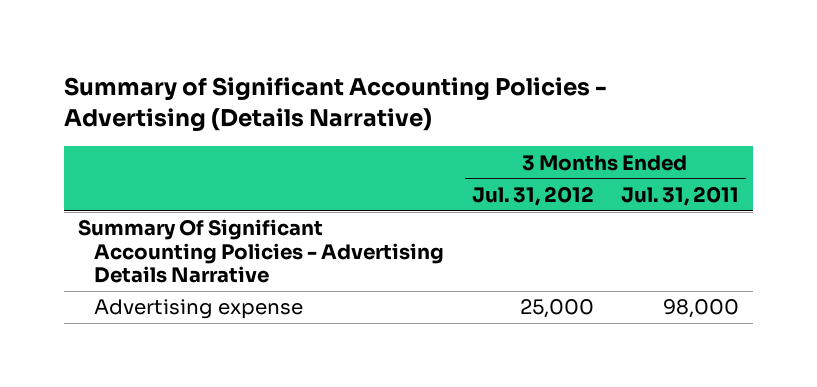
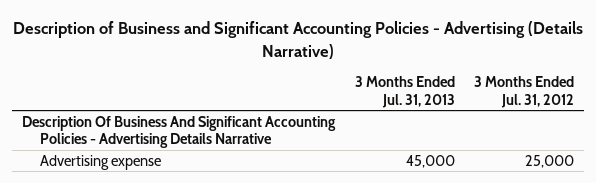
- Summary of Significant Accounting Policies - Advertising (Details Narrative)
+ Description of Business and Significant Accounting Policies - Advertising (Details Narrative)
- | 3 Months Ended Jul. 31, 2012 | 3 Months Ended Jul. 31, 2011
+ | 3 Months Ended Jul. 31, 2013 | 3 Months Ended Jul. 31, 2012
- Summary Of Significant Accounting Policies - Advertising Details Narrative
+ Description Of Business And Significant Accounting Policies - Advertising Details Narrative

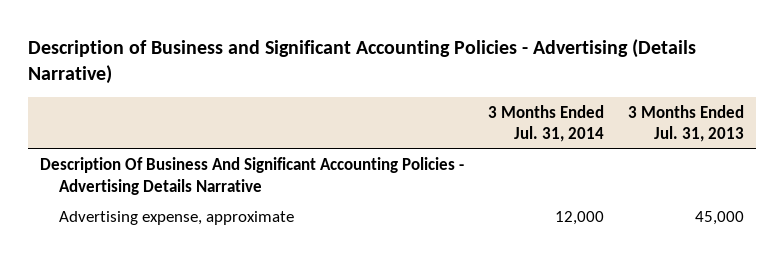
- | 3 Months Ended Jul. 31, 2013 | 3 Months Ended Jul. 31, 2012
+ | 3 Months Ended Jul. 31, 2014 | 3 Months Ended Jul. 31, 2013
- Advertising expense | 45,000 | 25,000
+ Advertising expense, approximate | 12,000 | 45,000

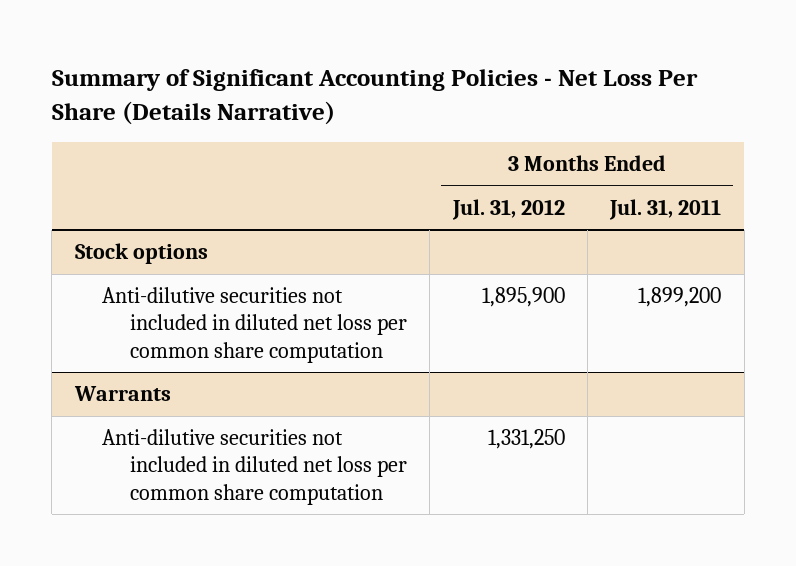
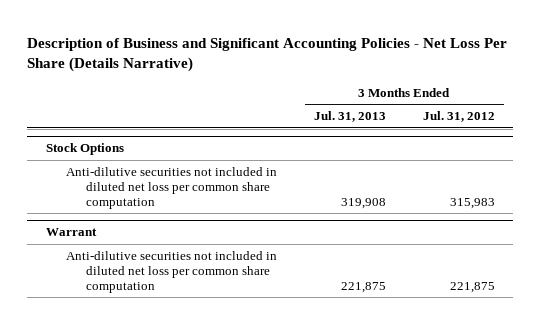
- Summary of Significant Accounting Policies - Net Loss Per Share (Details Narrative)
+ Description of Business and Significant Accounting Policies - Net Loss Per Share (Details Narrative)
- | 3 Months Ended Jul. 31, 2012 | 3 Months Ended Jul. 31, 2011
+ | 3 Months Ended Jul. 31, 2013 | 3 Months Ended Jul. 31, 2012
- Stock options
- Anti-dilutive securities not included in diluted net loss per common share computation | 1,895,900 | 1,899,200
- Warrants
- Anti-dilutive securities not included in diluted net loss per common share computation | 1,331,250 |
+ Stock Options
+ Anti-dilutive securities not included in diluted net loss per common share computation | 319,908 | 315,983
+ Warrant
+ Anti-dilutive securities not included in diluted net loss per common share computation | 221,875 | 221,875

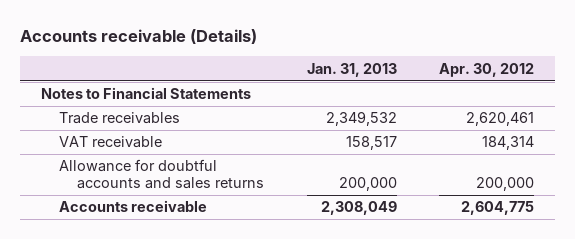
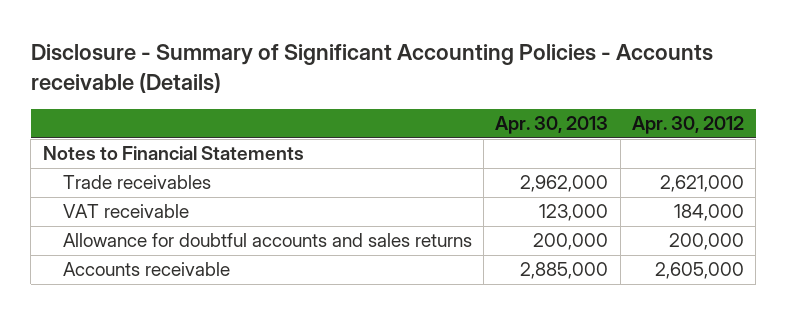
- Accounts receivable (Details)
+ Disclosure - Summary of Significant Accounting Policies - Accounts receivable (Details)
- | Jan. 31, 2013 | Apr. 30, 2012
+ | Apr. 30, 2013 | Apr. 30, 2012
- Trade receivables | 2,349,532 | 2,620,461
- VAT receivable | 158,517 | 184,314
+ Trade receivables | 2,962,000 | 2,621,000
+ VAT receivable | 123,000 | 184,000
- Accounts receivable | 2,308,049 | 2,604,775
+ Accounts receivable | 2,885,000 | 2,605,000

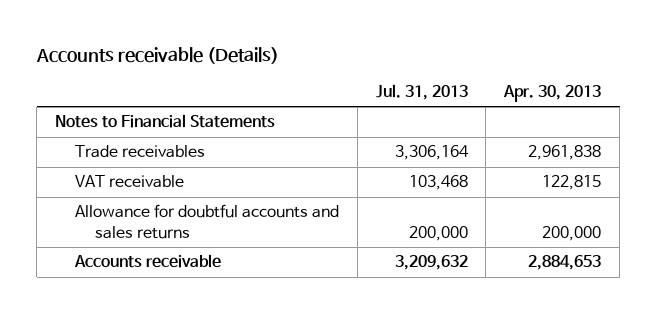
- Disclosure - Summary of Significant Accounting Policies - Accounts receivable (Details)
+ Accounts receivable (Details)
- | Apr. 30, 2013 | Apr. 30, 2012
+ | Jul. 31, 2013 | Apr. 30, 2013
- Trade receivables | 2,962,000 | 2,621,000
- VAT receivable | 123,000 | 184,000
+ Trade receivables | 3,306,164 | 2,961,838
+ VAT receivable | 103,468 | 122,815
- Accounts receivable | 2,885,000 | 2,605,000
+ Accounts receivable | 3,209,632 | 2,884,653

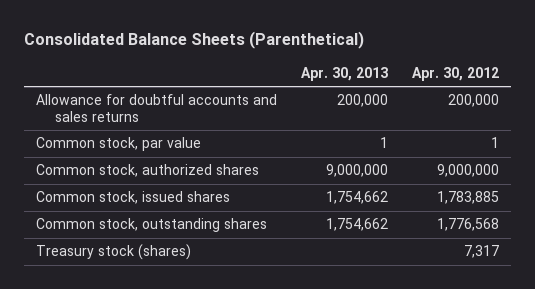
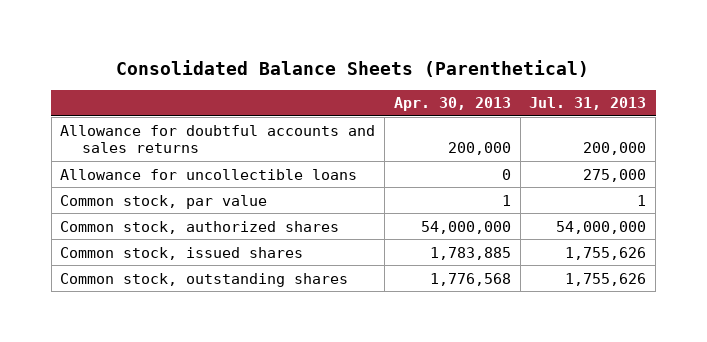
- | Apr. 30, 2013 | Apr. 30, 2012
+ | Apr. 30, 2013 | Jul. 31, 2013
+ Allowance for uncollectible loans | 0 | 275,000
- Common stock, authorized shares | 9,000,000 | 9,000,000
- Common stock, issued shares | 1,754,662 | 1,783,885
- Common stock, outstanding shares | 1,754,662 | 1,776,568
- Treasury stock (shares) | | 7,317
+ Common stock, authorized shares | 54,000,000 | 54,000,000
+ Common stock, issued shares | 1,783,885 | 1,755,626
+ Common stock, outstanding shares | 1,776,568 | 1,755,626

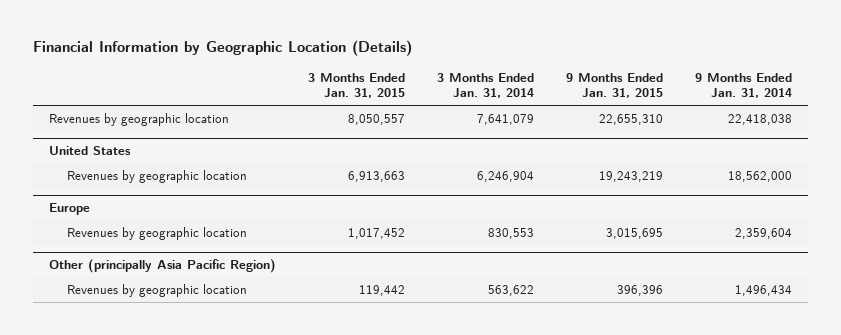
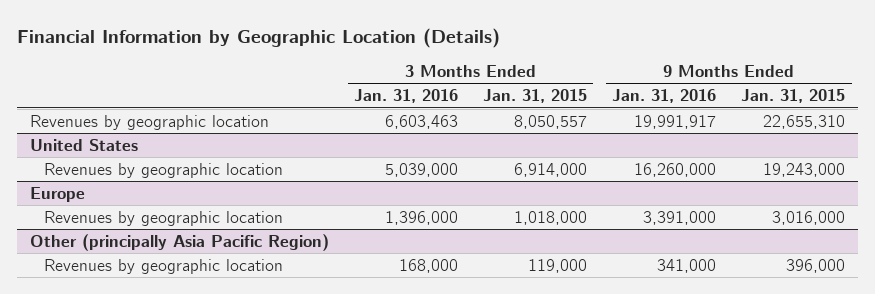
- | 3 Months Ended Jan. 31, 2015 | 3 Months Ended Jan. 31, 2014 | 9 Months Ended Jan. 31, 2015 | 9 Months Ended Jan. 31, 2014
+ | 3 Months Ended Jan. 31, 2016 | 3 Months Ended Jan. 31, 2015 | 9 Months Ended Jan. 31, 2016 | 9 Months Ended Jan. 31, 2015
@ United States
- Revenues by geographic location | 6,913,663 | 6,246,904 | 19,243,219 | 18,562,000
+ Revenues by geographic location | 5,039,000 | 6,914,000 | 16,260,000 | 19,243,000
@ Europe
- Revenues by geographic location | 1,017,452 | 830,553 | 3,015,695 | 2,359,604
+ Revenues by geographic location | 1,396,000 | 1,018,000 | 3,391,000 | 3,016,000
@ Other (principally Asia Pacific Region)
- Revenues by geographic location | 119,442 | 563,622 | 396,396 | 1,496,434
+ Revenues by geographic location | 168,000 | 119,000 | 341,000 | 396,000

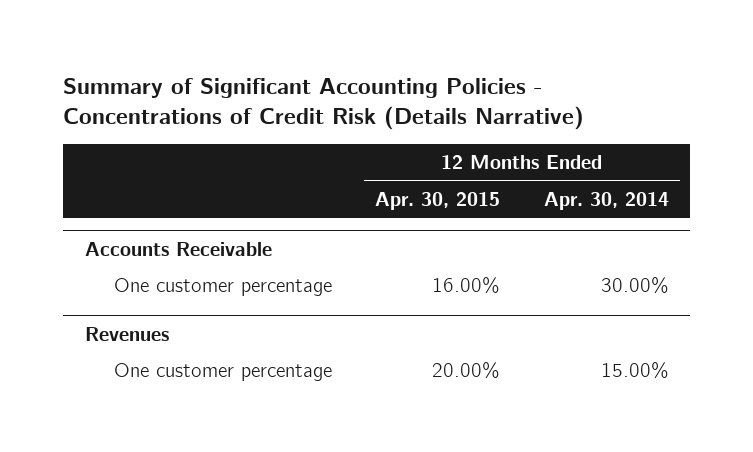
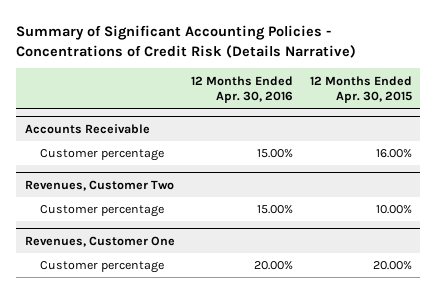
- | 12 Months Ended Apr. 30, 2015 | 12 Months Ended Apr. 30, 2014
+ | 12 Months Ended Apr. 30, 2016 | 12 Months Ended Apr. 30, 2015
@ Accounts Receivable
- One customer percentage | 16.00% | 30.00%
- Revenues
- One customer percentage | 20.00% | 15.00%
@ Accounts Receivable
+ Customer percentage | 15.00% | 16.00%
+ Revenues, Customer Two
+ Customer percentage | 15.00% | 10.00%
+ Revenues, Customer One
+ Customer percentage | 20.00% | 20.00%

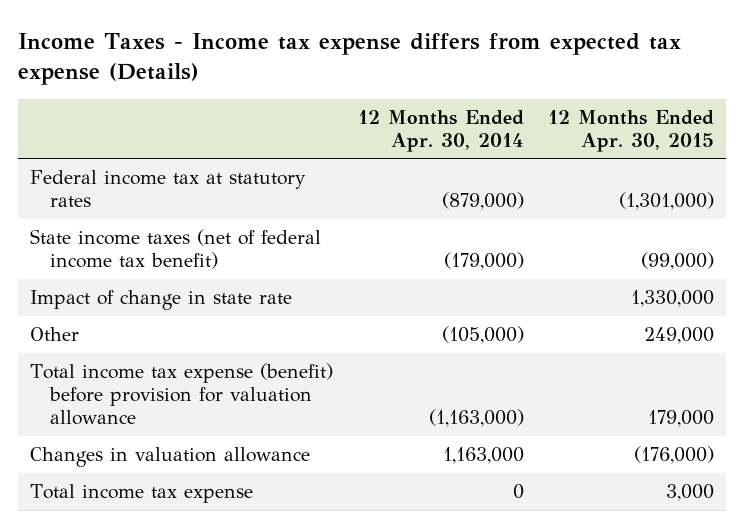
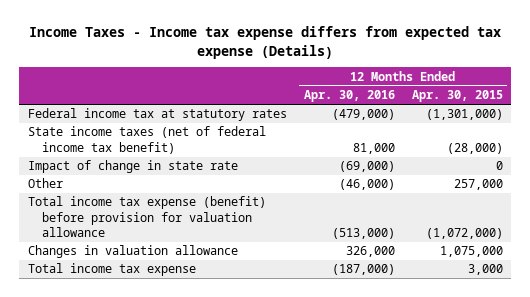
- | 12 Months Ended Apr. 30, 2014 | 12 Months Ended Apr. 30, 2015
+ | 12 Months Ended Apr. 30, 2016 | 12 Months Ended Apr. 30, 2015
- State income taxes (net of federal income tax benefit) | (179,000) | (99,000)
- Impact of change in state rate | | 1,330,000
- Other | (105,000) | 249,000
- Total income tax expense (benefit) before provision for valuation allowance | (1,163,000) | 179,000
- Changes in valuation allowance | 1,163,000 | (176,000)
+ State income taxes (net of federal income tax benefit) | 81,000 | (28,000)
+ Impact of change in state rate | (69,000) | 0
+ Other | (46,000) | 257,000
+ Total income tax expense (benefit) before provision for valuation allowance | (513,000) | (1,072,000)
+ Changes in valuation allowance | 326,000 | 1,075,000

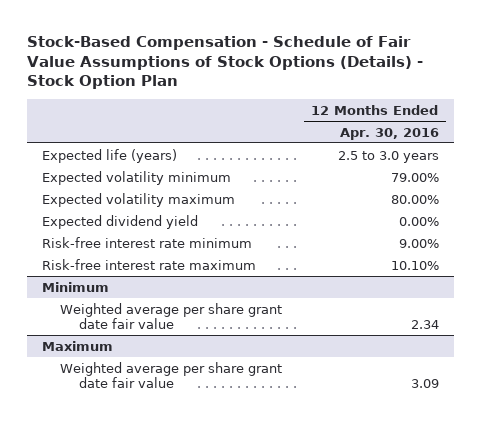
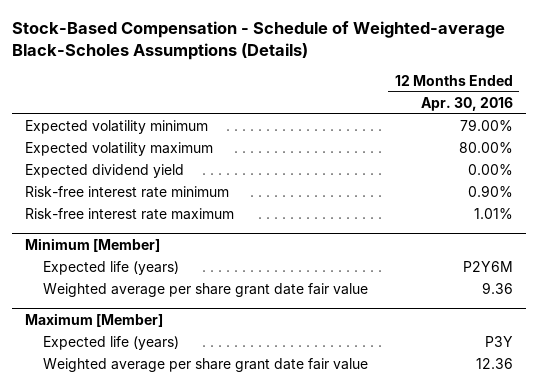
- Stock-Based Compensation - Schedule of Fair Value Assumptions of Stock Options (Details) - Stock Option Plan
+ Stock-Based Compensation - Schedule of Weighted-average Black-Scholes Assumptions (Details)
- Expected life (years) | 2.5 to 3.0 years
- Risk-free interest rate minimum | 9.00%
- Risk-free interest rate maximum | 10.10%
- Minimum
- Weighted average per share grant date fair value | 2.34
- Maximum
- Weighted average per share grant date fair value | 3.09
+ Risk-free interest rate minimum | 0.90%
+ Risk-free interest rate maximum | 1.01%
+ Minimum [Member]
+ Expected life (years) | P2Y6M
+ Weighted average per share grant date fair value | 9.36
+ Maximum [Member]
+ Expected life (years) | P3Y
+ Weighted average per share grant date fair value | 12.36

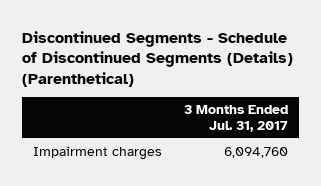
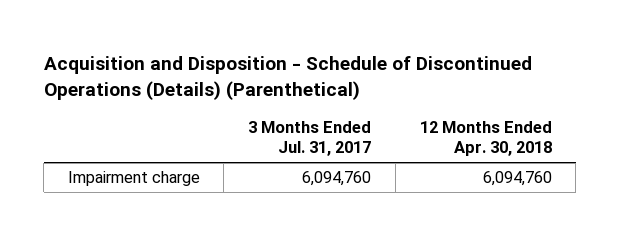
- Discontinued Segments - Schedule of Discontinued Segments (Details) (Parenthetical)
+ Acquisition and Disposition - Schedule of Discontinued Operations (Details) (Parenthetical)
- | 3 Months Ended Jul. 31, 2017
+ | 3 Months Ended Jul. 31, 2017 | 12 Months Ended Apr. 30, 2018
- Impairment charges | 6,094,760
+ Impairment charge | 6,094,760 | 6,094,760

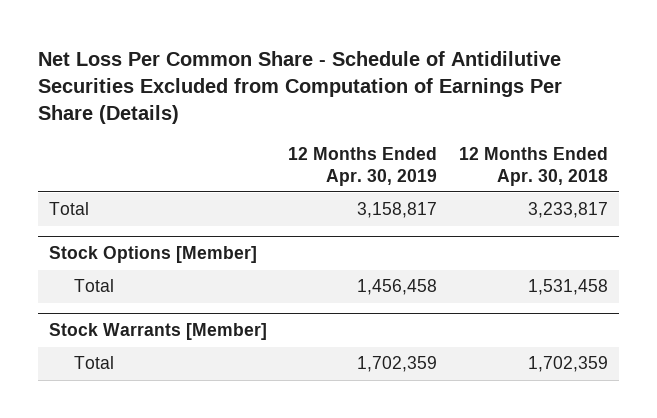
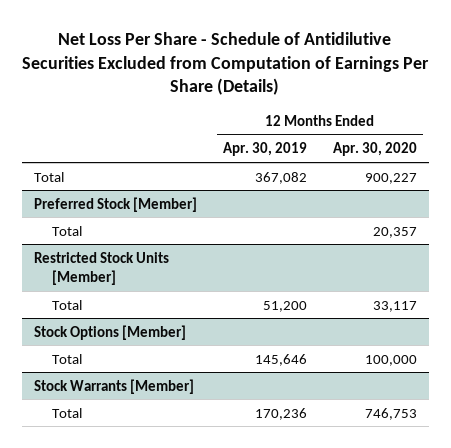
- Net Loss Per Common Share - Schedule of Antidilutive Securities Excluded from Computation of Earnings Per Share (Details)
+ Net Loss Per Share - Schedule of Antidilutive Securities Excluded from Computation of Earnings Per Share (Details)
- | 12 Months Ended Apr. 30, 2019 | 12 Months Ended Apr. 30, 2018
+ | 12 Months Ended Apr. 30, 2019 | 12 Months Ended Apr. 30, 2020
- Total | 3,158,817 | 3,233,817
+ Total | 367,082 | 900,227
+ Preferred Stock [Member]
+ Total | | 20,357
+ Restricted Stock Units [Member]
+ Total | 51,200 | 33,117
@ Stock Options [Member]
- Total | 1,456,458 | 1,531,458
+ Total | 145,646 | 100,000
@ Stock Warrants [Member]
- Total | 1,702,359 | 1,702,359
+ Total | 170,236 | 746,753

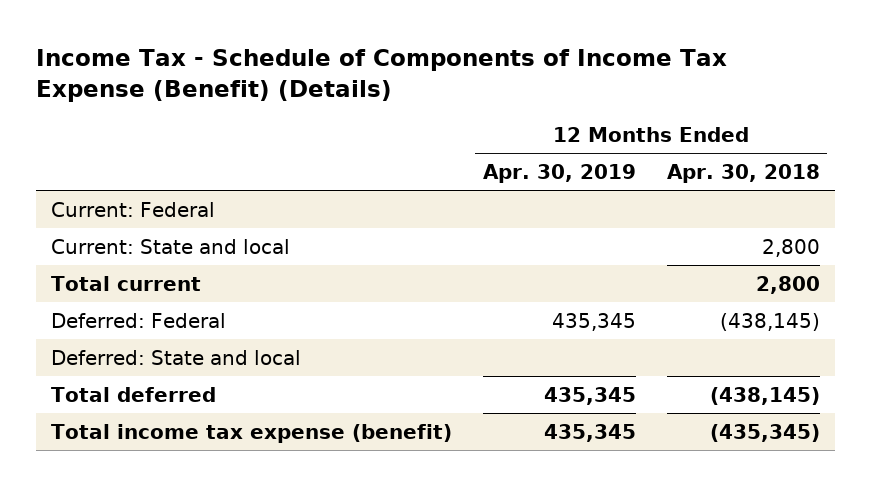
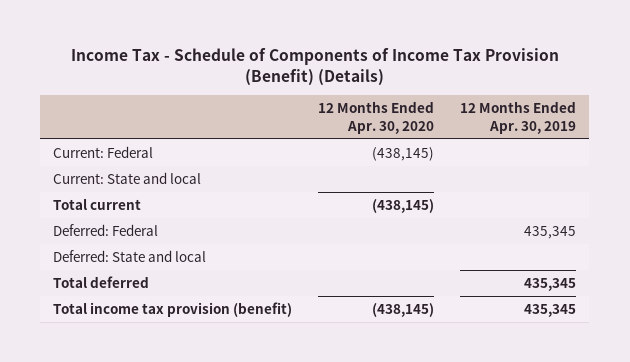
- Income Tax - Schedule of Components of Income Tax Expense (Benefit) (Details)
+ Income Tax - Schedule of Components of Income Tax Provision (Benefit) (Details)
- | 12 Months Ended Apr. 30, 2019 | 12 Months Ended Apr. 30, 2018
+ | 12 Months Ended Apr. 30, 2020 | 12 Months Ended Apr. 30, 2019
- Total income tax expense (benefit) | 435,345 | (435,345)
+ Total income tax provision (benefit) | (438,145) | 435,345

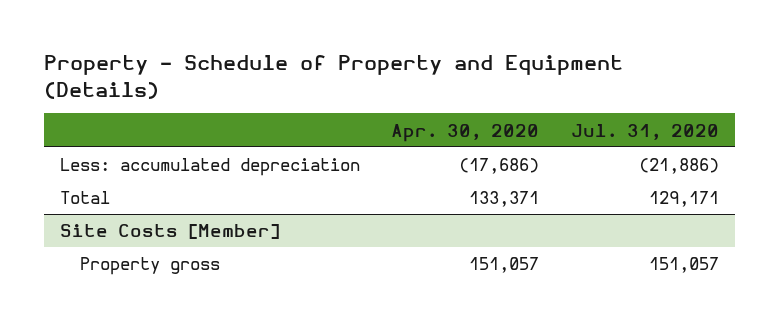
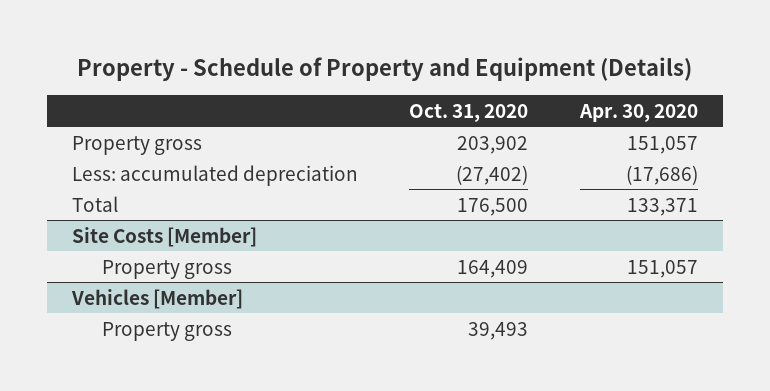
- | Apr. 30, 2020 | Jul. 31, 2020
+ | Oct. 31, 2020 | Apr. 30, 2020
+ Property gross | 203,902 | 151,057
+ Vehicles [Member]
+ Property gross | 39,493 |

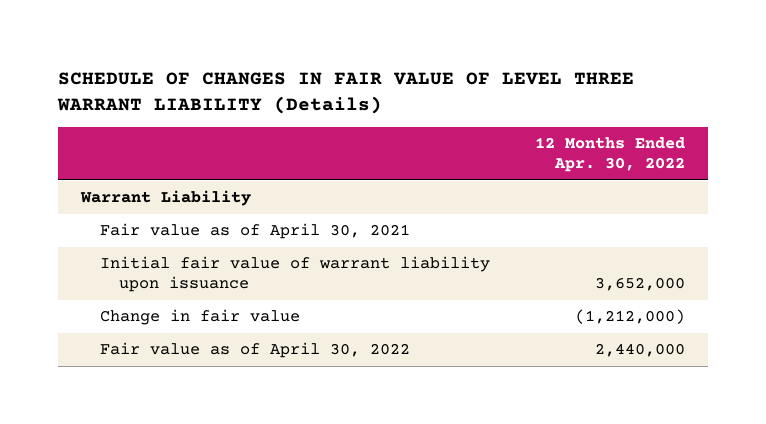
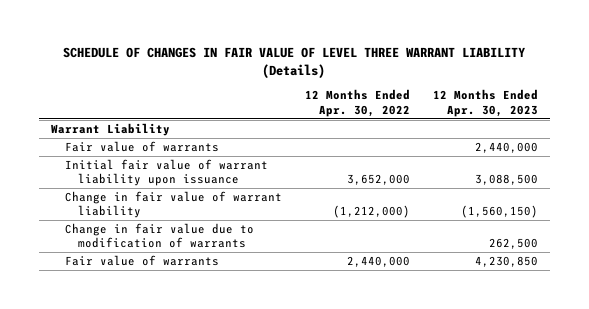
- | 12 Months Ended Apr. 30, 2022
+ | 12 Months Ended Apr. 30, 2022 | 12 Months Ended Apr. 30, 2023
- Fair value as of April 30, 2021
+ Fair value of warrants | | 2,440,000
- Change in fair value | (1,212,000)
- Fair value as of April 30, 2022 | 2,440,000
+ Change in fair value of warrant liability | (1,212,000) | (1,560,150)
+ Change in fair value due to modification of warrants | | 262,500
+ Fair value of warrants | 2,440,000 | 4,230,850

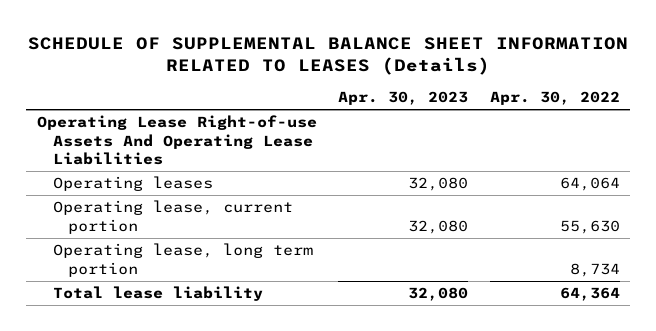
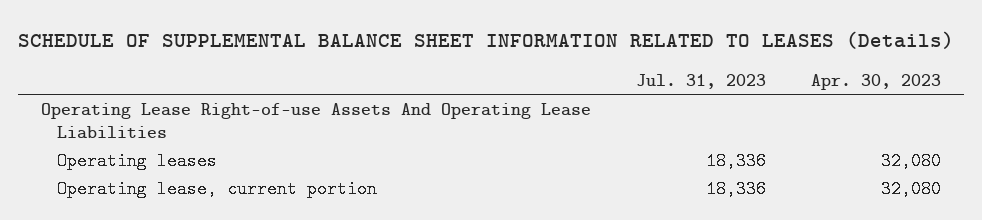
- | Apr. 30, 2023 | Apr. 30, 2022
+ | Jul. 31, 2023 | Apr. 30, 2023
- Operating lease, long term portion | | 8,734
- Total lease liability | 32,080 | 64,364

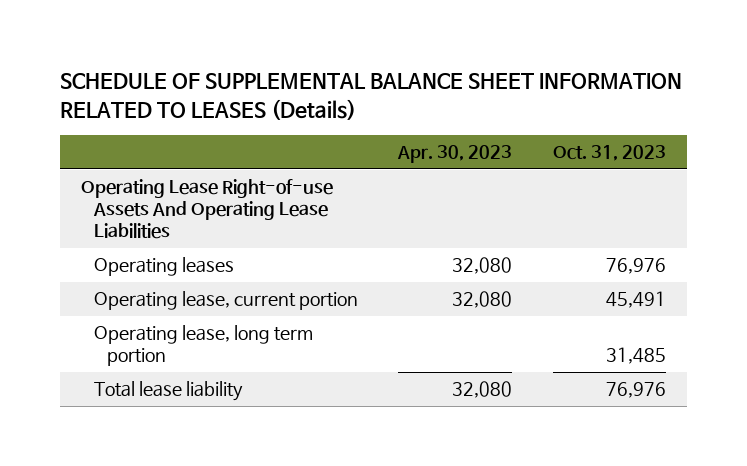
- | Jul. 31, 2023 | Apr. 30, 2023
+ | Apr. 30, 2023 | Oct. 31, 2023
+ Operating lease, long term portion | | 31,485
+ Total lease liability | 32,080 | 76,976

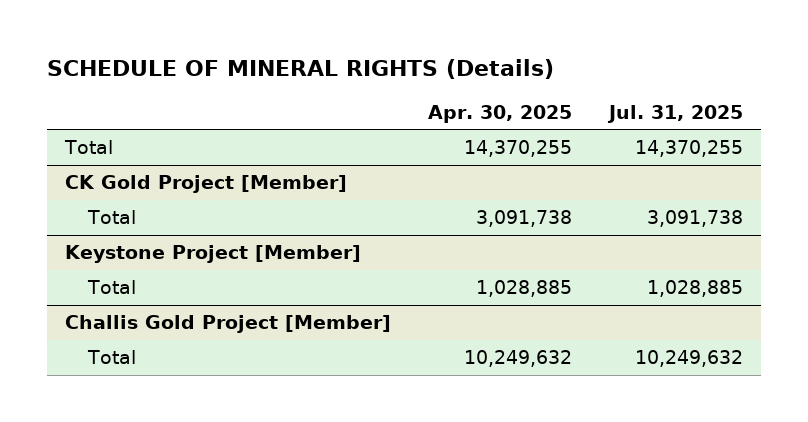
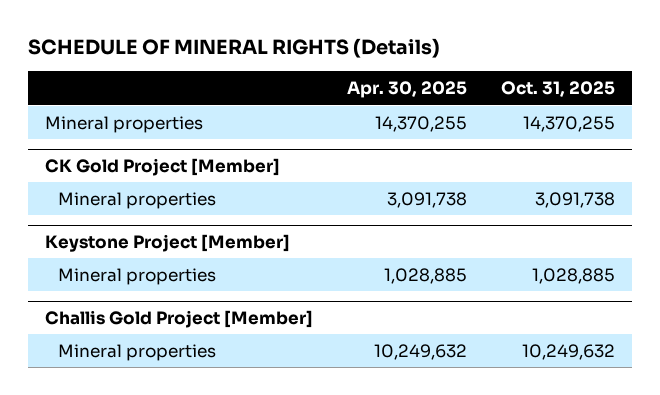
- | Apr. 30, 2025 | Jul. 31, 2025
+ | Apr. 30, 2025 | Oct. 31, 2025
- Total | 14,370,255 | 14,370,255
+ Mineral properties | 14,370,255 | 14,370,255
@ CK Gold Project [Member]
- Total | 3,091,738 | 3,091,738
+ Mineral properties | 3,091,738 | 3,091,738
@ Keystone Project [Member]
- Total | 1,028,885 | 1,028,885
+ Mineral properties | 1,028,885 | 1,028,885
@ Challis Gold Project [Member]
- Total | 10,249,632 | 10,249,632
+ Mineral properties | 10,249,632 | 10,249,632

